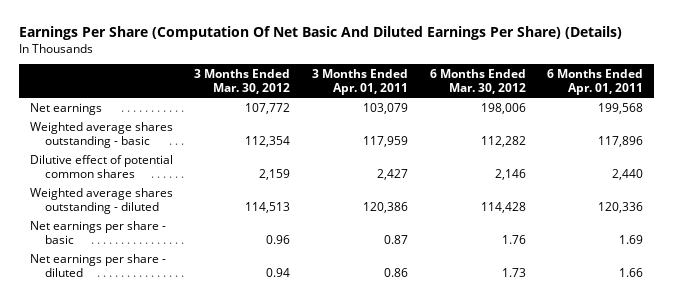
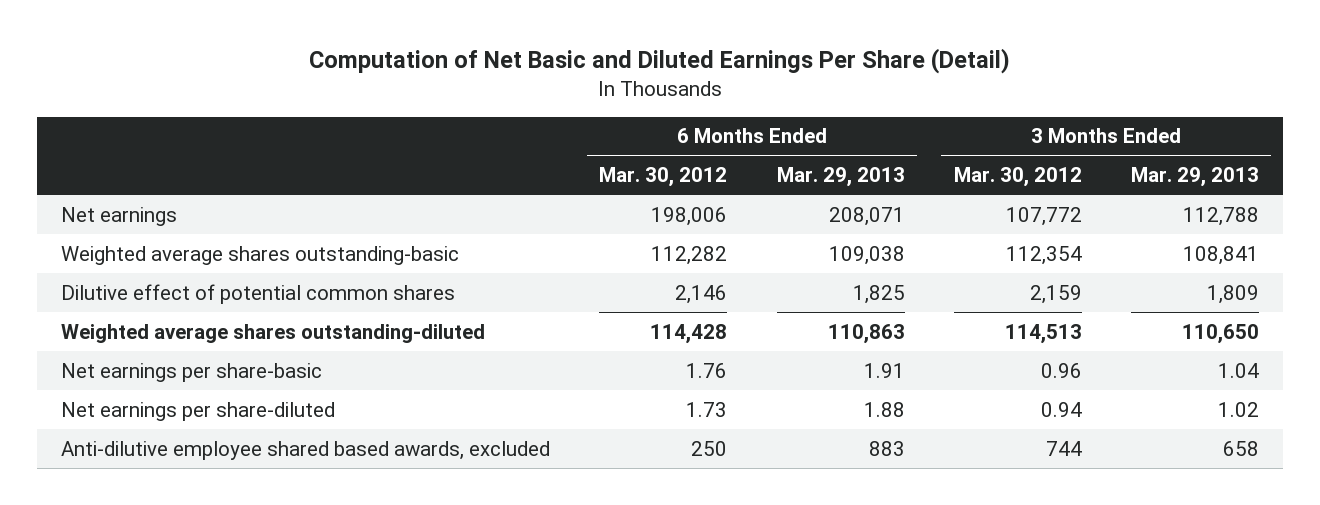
- Earnings Per Share (Computation Of Net Basic And Diluted Earnings Per Share) (Details)
+ Computation of Net Basic and Diluted Earnings Per Share (Detail)
- | 3 Months Ended Mar. 30, 2012 | 3 Months Ended Apr. 01, 2011 | 6 Months Ended Mar. 30, 2012 | 6 Months Ended Apr. 01, 2011
+ | 6 Months Ended Mar. 30, 2012 | 6 Months Ended Mar. 29, 2013 | 3 Months Ended Mar. 30, 2012 | 3 Months Ended Mar. 29, 2013
- Weighted average shares outstanding - basic | 112,354 | 117,959 | 112,282 | 117,896
+ Weighted average shares outstanding-basic | 112,282 | 109,038 | 112,354 | 108,841
- Weighted average shares outstanding - diluted | 114,513 | 120,386 | 114,428 | 120,336
- Net earnings per share - basic | 0.96 | 0.87 | 1.76 | 1.69
- Net earnings per share - diluted | 0.94 | 0.86 | 1.73 | 1.66
+ Weighted average shares outstanding-diluted | 114,428 | 110,863 | 114,513 | 110,650
+ Net earnings per share-basic | 1.76 | 1.91 | 0.96 | 1.04
+ Net earnings per share-diluted | 1.73 | 1.88 | 0.94 | 1.02
+ Anti-dilutive employee shared based awards, excluded | 250 | 883 | 744 | 658

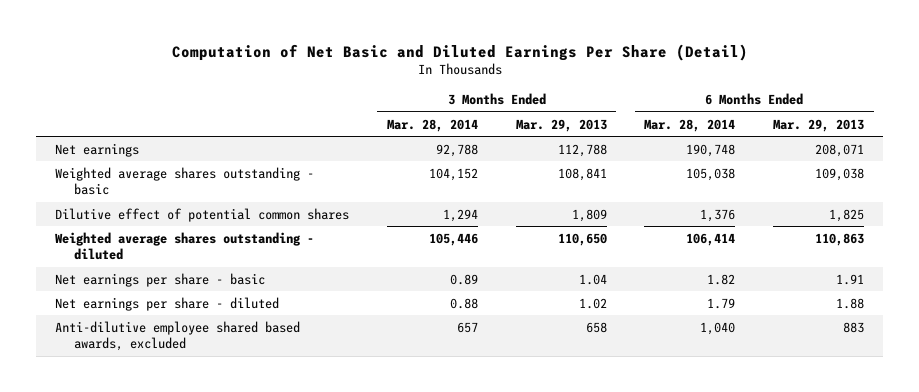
- | 6 Months Ended Mar. 30, 2012 | 6 Months Ended Mar. 29, 2013 | 3 Months Ended Mar. 30, 2012 | 3 Months Ended Mar. 29, 2013
+ | 3 Months Ended Mar. 28, 2014 | 3 Months Ended Mar. 29, 2013 | 6 Months Ended Mar. 28, 2014 | 6 Months Ended Mar. 29, 2013
- Weighted average shares outstanding-basic | 112,282 | 109,038 | 112,354 | 108,841
+ Weighted average shares outstanding - basic | 104,152 | 108,841 | 105,038 | 109,038
- Weighted average shares outstanding-diluted | 114,428 | 110,863 | 114,513 | 110,650
- Net earnings per share-basic | 1.76 | 1.91 | 0.96 | 1.04
- Net earnings per share-diluted | 1.73 | 1.88 | 0.94 | 1.02
+ Weighted average shares outstanding - diluted | 105,446 | 110,650 | 106,414 | 110,863
+ Net earnings per share - basic | 0.89 | 1.04 | 1.82 | 1.91
+ Net earnings per share - diluted | 0.88 | 1.02 | 1.79 | 1.88

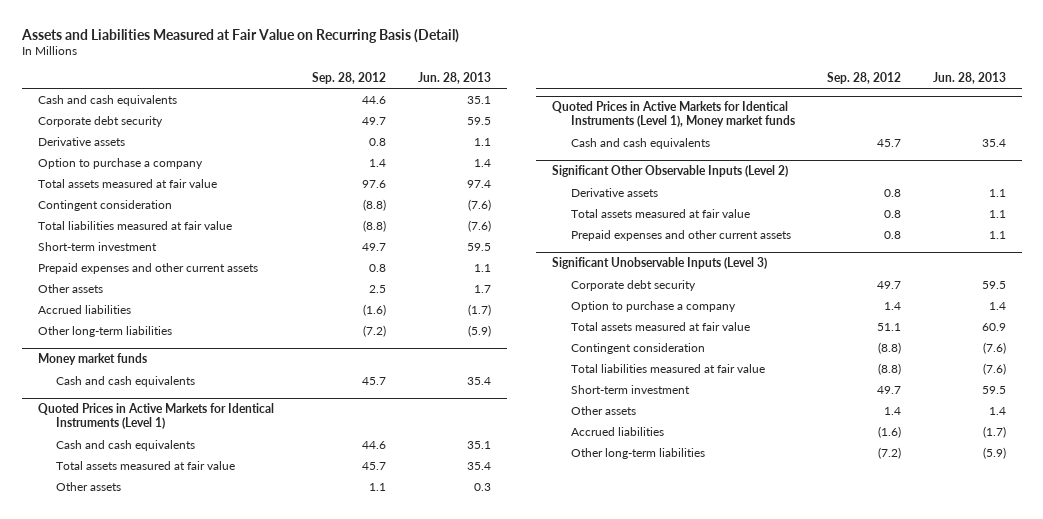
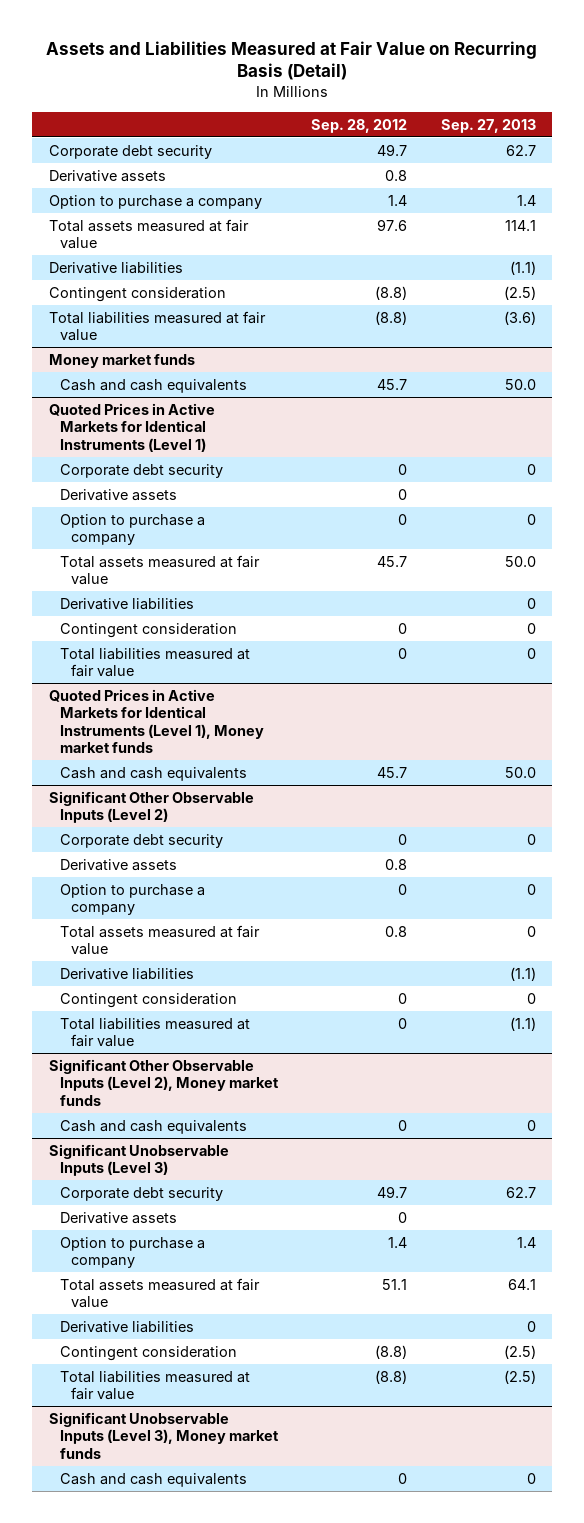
- | Sep. 28, 2012 | Jun. 28, 2013
+ | Sep. 28, 2012 | Sep. 27, 2013
- Cash and cash equivalents | 44.6 | 35.1
+ Derivative liabilities | | (1.1)
- Short-term investment | 49.7 | 59.5
- Prepaid expenses and other current assets | 0.8 | 1.1
- Other assets | 2.5 | 1.7
- Accrued liabilities | (1.6) | (1.7)
- Other long-term liabilities | (7.2) | (5.9)
@ Quoted Prices in Active Markets for Identical Instruments (Level 1)
- Cash and cash equivalents | 44.6 | 35.1
+ Corporate debt security | 0 | 0
+ Derivative assets | 0 |
+ Option to purchase a company | 0 | 0
- Other assets | 1.1 | 0.3
+ Derivative liabilities | | 0
+ Contingent consideration | 0 | 0
+ Total liabilities measured at fair value | 0 | 0
@ Significant Other Observable Inputs (Level 2)
+ Corporate debt security | 0 | 0
+ Option to purchase a company | 0 | 0
- Prepaid expenses and other current assets | 0.8 | 1.1
+ Derivative liabilities | | (1.1)
+ Contingent consideration | 0 | 0
+ Total liabilities measured at fair value | 0 | (1.1)
+ Significant Other Observable Inputs (Level 2), Money market funds
+ Cash and cash equivalents | 0 | 0
@ Significant Unobservable Inputs (Level 3)
+ Derivative assets | 0 |
+ Derivative liabilities | | 0
- Short-term investment | 49.7 | 59.5
- Other assets | 1.4 | 1.4
- Accrued liabilities | (1.6) | (1.7)
- Other long-term liabilities | (7.2) | (5.9)
+ Significant Unobservable Inputs (Level 3), Money market funds
+ Cash and cash equivalents | 0 | 0

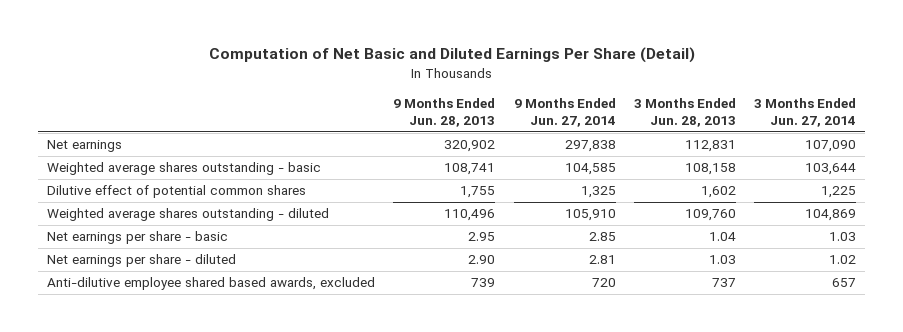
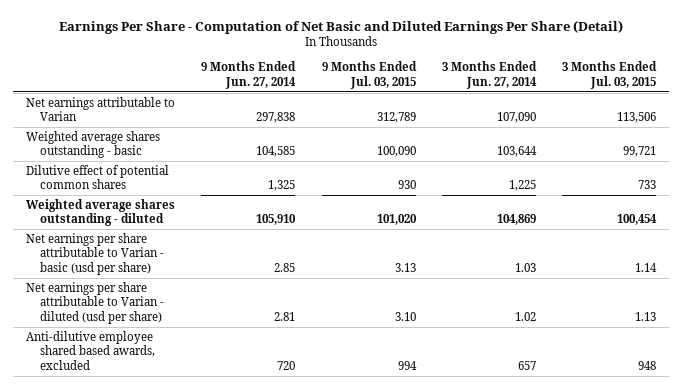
- Computation of Net Basic and Diluted Earnings Per Share (Detail)
+ Earnings Per Share - Computation of Net Basic and Diluted Earnings Per Share (Detail)
- | 9 Months Ended Jun. 28, 2013 | 9 Months Ended Jun. 27, 2014 | 3 Months Ended Jun. 28, 2013 | 3 Months Ended Jun. 27, 2014
+ | 9 Months Ended Jun. 27, 2014 | 9 Months Ended Jul. 03, 2015 | 3 Months Ended Jun. 27, 2014 | 3 Months Ended Jul. 03, 2015
- Net earnings | 320,902 | 297,838 | 112,831 | 107,090
+ Net earnings attributable to Varian | 297,838 | 312,789 | 107,090 | 113,506
- Net earnings per share - basic | 2.95 | 2.85 | 1.04 | 1.03
- Net earnings per share - diluted | 2.90 | 2.81 | 1.03 | 1.02
+ Net earnings per share attributable to Varian - basic (usd per share) | 2.85 | 3.13 | 1.03 | 1.14
+ Net earnings per share attributable to Varian - diluted (usd per share) | 2.81 | 3.10 | 1.02 | 1.13

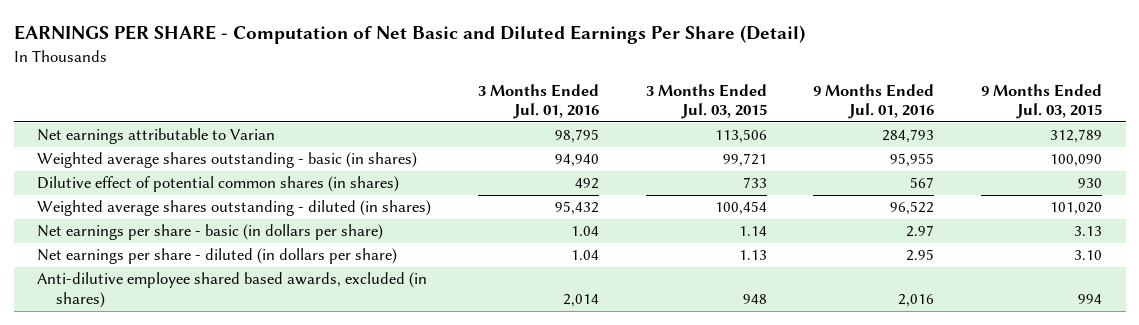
- Earnings Per Share - Computation of Net Basic and Diluted Earnings Per Share (Detail)
+ EARNINGS PER SHARE - Computation of Net Basic and Diluted Earnings Per Share (Detail)
- | 9 Months Ended Jun. 27, 2014 | 9 Months Ended Jul. 03, 2015 | 3 Months Ended Jun. 27, 2014 | 3 Months Ended Jul. 03, 2015
+ | 3 Months Ended Jul. 01, 2016 | 3 Months Ended Jul. 03, 2015 | 9 Months Ended Jul. 01, 2016 | 9 Months Ended Jul. 03, 2015
- Weighted average shares outstanding - basic | 104,585 | 100,090 | 103,644 | 99,721
- Dilutive effect of potential common shares | 1,325 | 930 | 1,225 | 733
- Weighted average shares outstanding - diluted | 105,910 | 101,020 | 104,869 | 100,454
- Net earnings per share attributable to Varian - basic (usd per share) | 2.85 | 3.13 | 1.03 | 1.14
- Net earnings per share attributable to Varian - diluted (usd per share) | 2.81 | 3.10 | 1.02 | 1.13
- Anti-dilutive employee shared based awards, excluded | 720 | 994 | 657 | 948
+ Weighted average shares outstanding - basic (in shares) | 94,940 | 99,721 | 95,955 | 100,090
+ Dilutive effect of potential common shares (in shares) | 492 | 733 | 567 | 930
+ Weighted average shares outstanding - diluted (in shares) | 95,432 | 100,454 | 96,522 | 101,020
+ Net earnings per share - basic (in dollars per share) | 1.04 | 1.14 | 2.97 | 3.13
+ Net earnings per share - diluted (in dollars per share) | 1.04 | 1.13 | 2.95 | 3.10
+ Anti-dilutive employee shared based awards, excluded (in shares) | 2,014 | 948 | 2,016 | 994

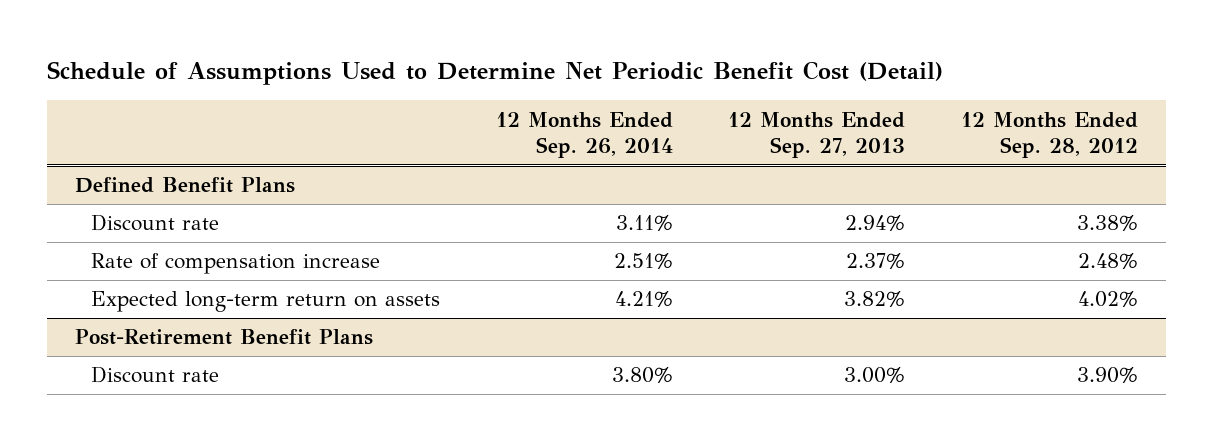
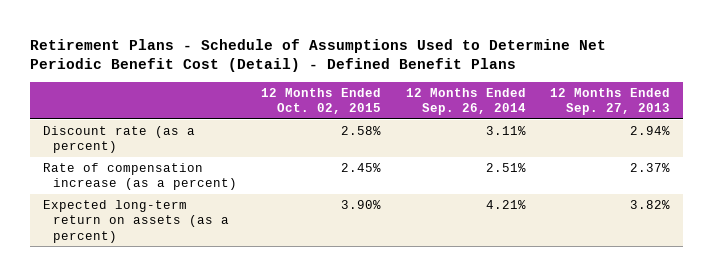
- Schedule of Assumptions Used to Determine Net Periodic Benefit Cost (Detail)
+ Retirement Plans - Schedule of Assumptions Used to Determine Net Periodic Benefit Cost (Detail) - Defined Benefit Plans
- | 12 Months Ended Sep. 26, 2014 | 12 Months Ended Sep. 27, 2013 | 12 Months Ended Sep. 28, 2012
+ | 12 Months Ended Oct. 02, 2015 | 12 Months Ended Sep. 26, 2014 | 12 Months Ended Sep. 27, 2013
- Defined Benefit Plans
- Discount rate | 3.11% | 2.94% | 3.38%
- Rate of compensation increase | 2.51% | 2.37% | 2.48%
- Expected long-term return on assets | 4.21% | 3.82% | 4.02%
- Post-Retirement Benefit Plans
- Discount rate | 3.80% | 3.00% | 3.90%
+ Discount rate (as a percent) | 2.58% | 3.11% | 2.94%
+ Rate of compensation increase (as a percent) | 2.45% | 2.51% | 2.37%
+ Expected long-term return on assets (as a percent) | 3.90% | 4.21% | 3.82%

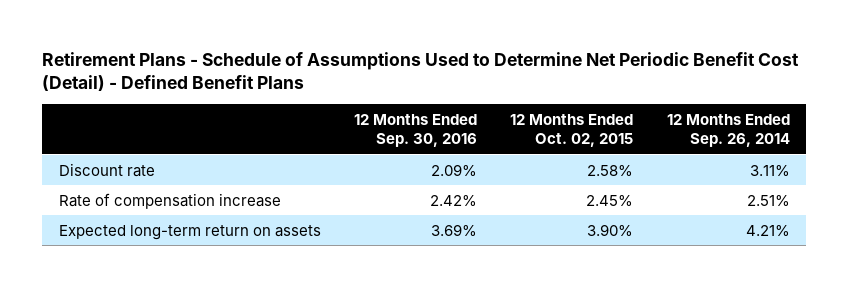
- | 12 Months Ended Oct. 02, 2015 | 12 Months Ended Sep. 26, 2014 | 12 Months Ended Sep. 27, 2013
+ | 12 Months Ended Sep. 30, 2016 | 12 Months Ended Oct. 02, 2015 | 12 Months Ended Sep. 26, 2014
- Discount rate (as a percent) | 2.58% | 3.11% | 2.94%
- Rate of compensation increase (as a percent) | 2.45% | 2.51% | 2.37%
- Expected long-term return on assets (as a percent) | 3.90% | 4.21% | 3.82%
+ Discount rate | 2.09% | 2.58% | 3.11%
+ Rate of compensation increase | 2.42% | 2.45% | 2.51%
+ Expected long-term return on assets | 3.69% | 3.90% | 4.21%

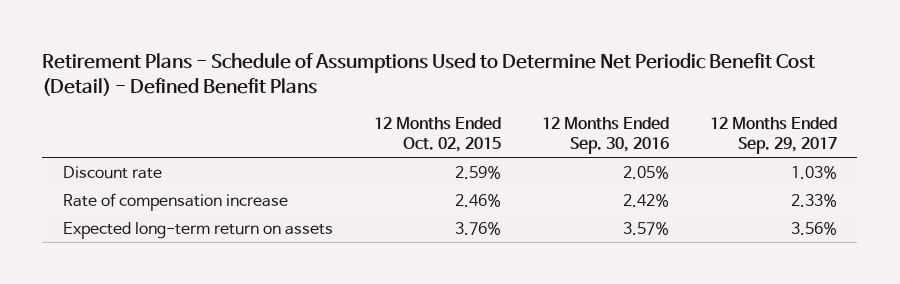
- | 12 Months Ended Sep. 30, 2016 | 12 Months Ended Oct. 02, 2015 | 12 Months Ended Sep. 26, 2014
+ | 12 Months Ended Oct. 02, 2015 | 12 Months Ended Sep. 30, 2016 | 12 Months Ended Sep. 29, 2017
- Discount rate | 2.09% | 2.58% | 3.11%
- Rate of compensation increase | 2.42% | 2.45% | 2.51%
- Expected long-term return on assets | 3.69% | 3.90% | 4.21%
+ Discount rate | 2.59% | 2.05% | 1.03%
+ Rate of compensation increase | 2.46% | 2.42% | 2.33%
+ Expected long-term return on assets | 3.76% | 3.57% | 3.56%

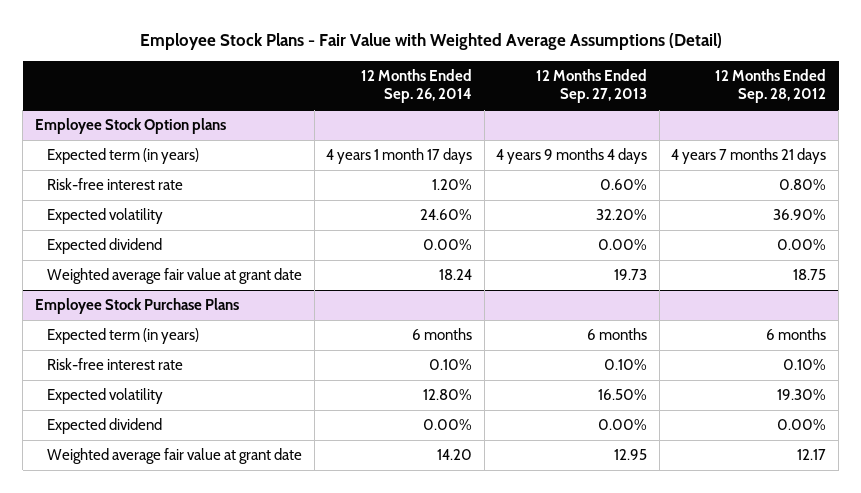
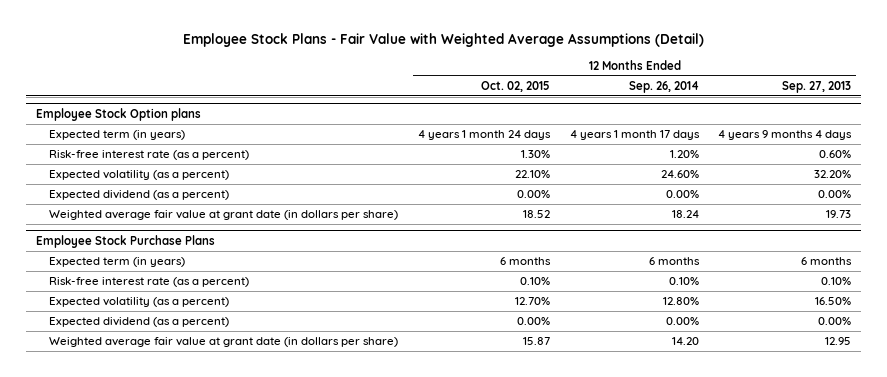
- | 12 Months Ended Sep. 26, 2014 | 12 Months Ended Sep. 27, 2013 | 12 Months Ended Sep. 28, 2012
+ | 12 Months Ended Oct. 02, 2015 | 12 Months Ended Sep. 26, 2014 | 12 Months Ended Sep. 27, 2013
@ Employee Stock Option plans
- Risk-free interest rate | 1.20% | 0.60% | 0.80%
- Expected volatility | 24.60% | 32.20% | 36.90%
- Expected dividend | 0.00% | 0.00% | 0.00%
- Weighted average fair value at grant date | 18.24 | 19.73 | 18.75
+ Risk-free interest rate (as a percent) | 1.30% | 1.20% | 0.60%
+ Expected volatility (as a percent) | 22.10% | 24.60% | 32.20%
+ Expected dividend (as a percent) | 0.00% | 0.00% | 0.00%
+ Weighted average fair value at grant date (in dollars per share) | 18.52 | 18.24 | 19.73
@ Employee Stock Purchase Plans
- Risk-free interest rate | 0.10% | 0.10% | 0.10%
- Expected volatility | 12.80% | 16.50% | 19.30%
- Expected dividend | 0.00% | 0.00% | 0.00%
- Weighted average fair value at grant date | 14.20 | 12.95 | 12.17
+ Risk-free interest rate (as a percent) | 0.10% | 0.10% | 0.10%
+ Expected volatility (as a percent) | 12.70% | 12.80% | 16.50%
+ Expected dividend (as a percent) | 0.00% | 0.00% | 0.00%
+ Weighted average fair value at grant date (in dollars per share) | 15.87 | 14.20 | 12.95

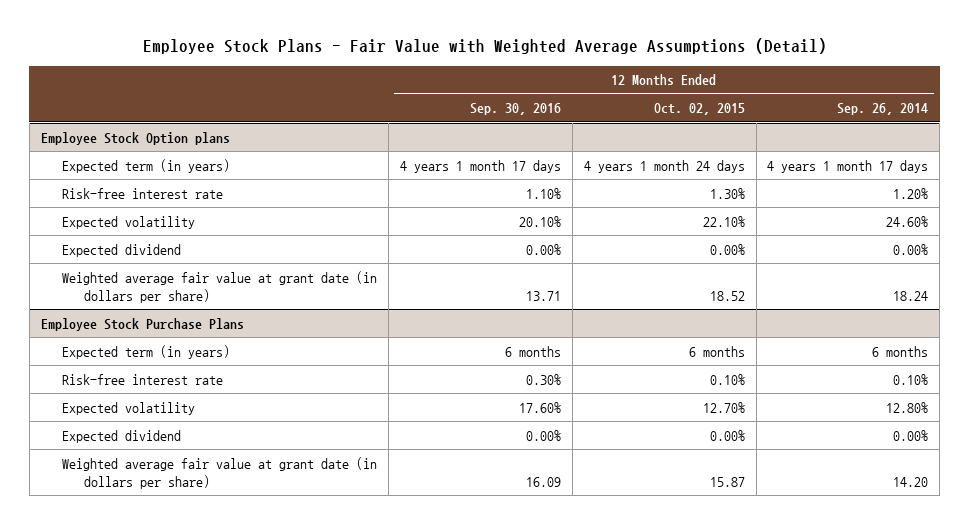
- | 12 Months Ended Oct. 02, 2015 | 12 Months Ended Sep. 26, 2014 | 12 Months Ended Sep. 27, 2013
+ | 12 Months Ended Sep. 30, 2016 | 12 Months Ended Oct. 02, 2015 | 12 Months Ended Sep. 26, 2014
@ Employee Stock Option plans
- Risk-free interest rate (as a percent) | 1.30% | 1.20% | 0.60%
- Expected volatility (as a percent) | 22.10% | 24.60% | 32.20%
- Expected dividend (as a percent) | 0.00% | 0.00% | 0.00%
+ Risk-free interest rate | 1.10% | 1.30% | 1.20%
+ Expected volatility | 20.10% | 22.10% | 24.60%
+ Expected dividend | 0.00% | 0.00% | 0.00%
@ Employee Stock Purchase Plans
- Risk-free interest rate (as a percent) | 0.10% | 0.10% | 0.10%
- Expected volatility (as a percent) | 12.70% | 12.80% | 16.50%
- Expected dividend (as a percent) | 0.00% | 0.00% | 0.00%
+ Risk-free interest rate | 0.30% | 0.10% | 0.10%
+ Expected volatility | 17.60% | 12.70% | 12.80%
+ Expected dividend | 0.00% | 0.00% | 0.00%

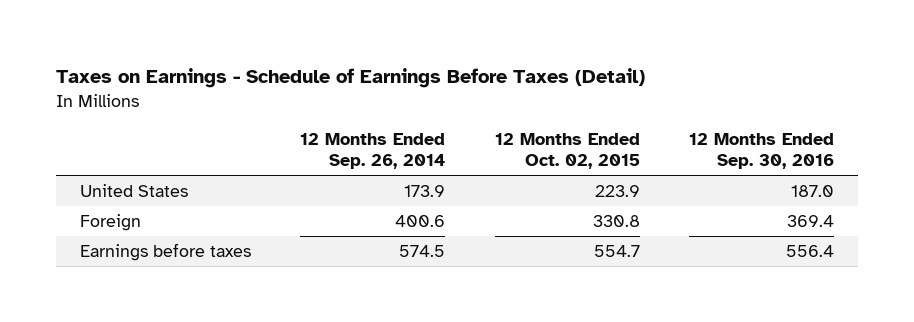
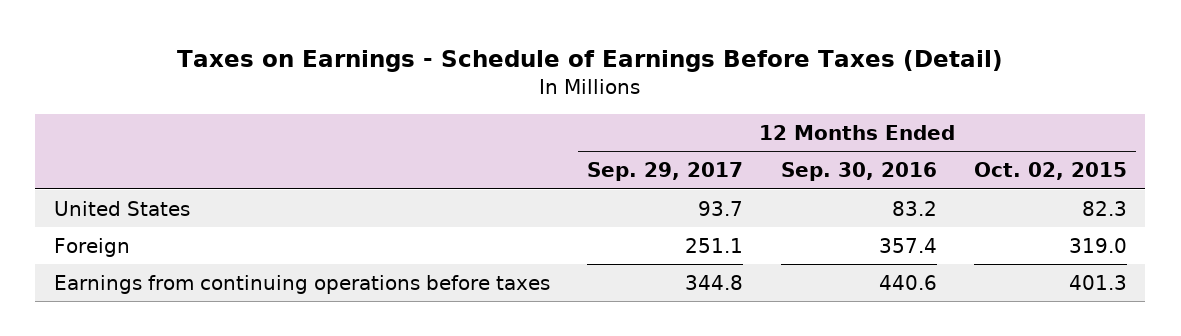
- | 12 Months Ended Sep. 26, 2014 | 12 Months Ended Oct. 02, 2015 | 12 Months Ended Sep. 30, 2016
+ | 12 Months Ended Sep. 29, 2017 | 12 Months Ended Sep. 30, 2016 | 12 Months Ended Oct. 02, 2015
- United States | 173.9 | 223.9 | 187.0
- Foreign | 400.6 | 330.8 | 369.4
- Earnings before taxes | 574.5 | 554.7 | 556.4
+ United States | 93.7 | 83.2 | 82.3
+ Foreign | 251.1 | 357.4 | 319.0
+ Earnings from continuing operations before taxes | 344.8 | 440.6 | 401.3

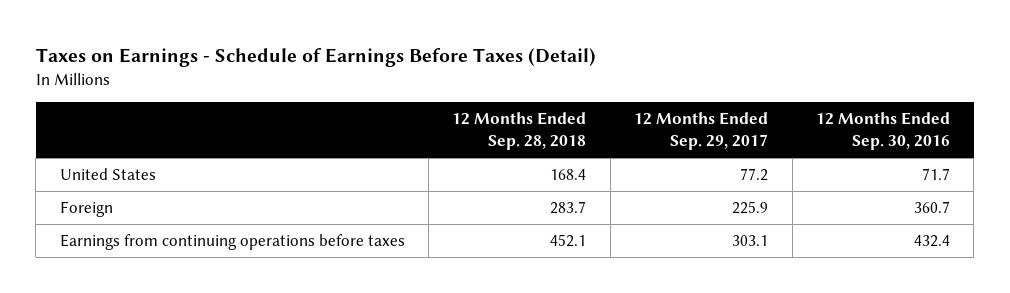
- | 12 Months Ended Sep. 29, 2017 | 12 Months Ended Sep. 30, 2016 | 12 Months Ended Oct. 02, 2015
+ | 12 Months Ended Sep. 28, 2018 | 12 Months Ended Sep. 29, 2017 | 12 Months Ended Sep. 30, 2016
- United States | 93.7 | 83.2 | 82.3
- Foreign | 251.1 | 357.4 | 319.0
- Earnings from continuing operations before taxes | 344.8 | 440.6 | 401.3
+ United States | 168.4 | 77.2 | 71.7
+ Foreign | 283.7 | 225.9 | 360.7
+ Earnings from continuing operations before taxes | 452.1 | 303.1 | 432.4

